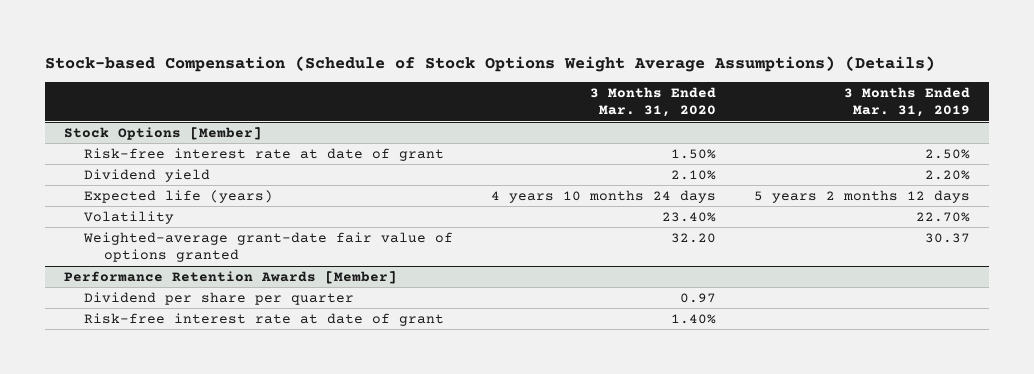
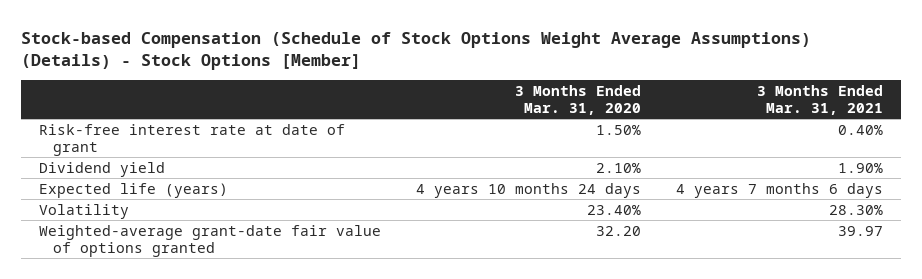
- Stock-based Compensation (Schedule of Stock Options Weight Average Assumptions) (Details)
+ Stock-based Compensation (Schedule of Stock Options Weight Average Assumptions) (Details) - Stock Options [Member]
- | 3 Months Ended Mar. 31, 2020 | 3 Months Ended Mar. 31, 2019
+ | 3 Months Ended Mar. 31, 2020 | 3 Months Ended Mar. 31, 2021
- Stock Options [Member]
- Performance Retention Awards [Member]
- Dividend per share per quarter | 0.97 |
- Risk-free interest rate at date of grant | 1.40% |

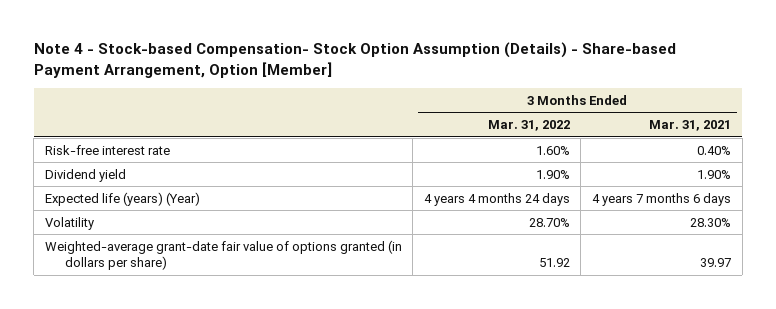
- Stock-based Compensation (Schedule of Stock Options Weight Average Assumptions) (Details) - Stock Options [Member]
+ Note 4 - Stock-based Compensation- Stock Option Assumption (Details) - Share-based Payment Arrangement, Option [Member]
- | 3 Months Ended Mar. 31, 2020 | 3 Months Ended Mar. 31, 2021
+ | 3 Months Ended Mar. 31, 2022 | 3 Months Ended Mar. 31, 2021
- Risk-free interest rate at date of grant | 1.50% | 0.40%
+ Risk-free interest rate | 1.60% | 0.40%
- Expected life (years) | 4 years 10 months 24 days | 4 years 7 months 6 days
+ Expected life (years) (Year) | 4 years 4 months 24 days | 4 years 7 months 6 days
- Weighted-average grant-date fair value of options granted | 32.20 | 39.97
+ Weighted-average grant-date fair value of options granted (in dollars per share) | 51.92 | 39.97

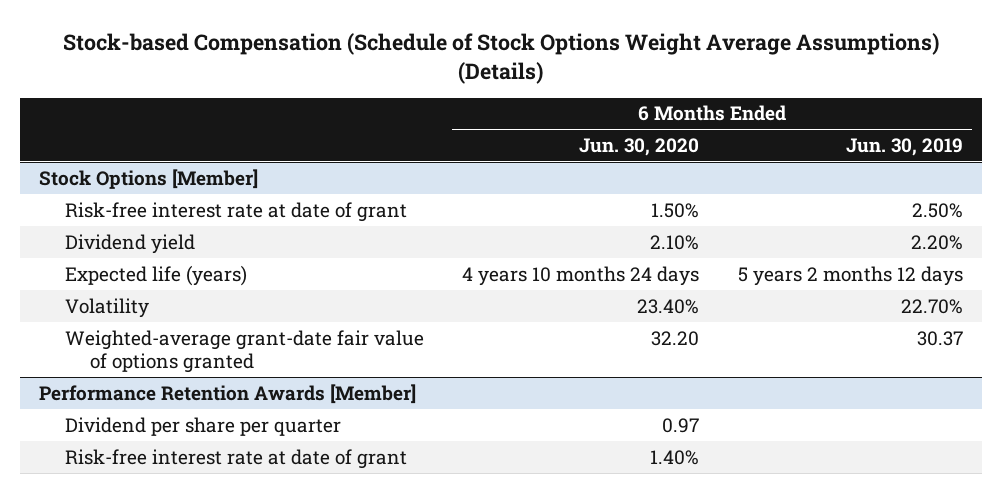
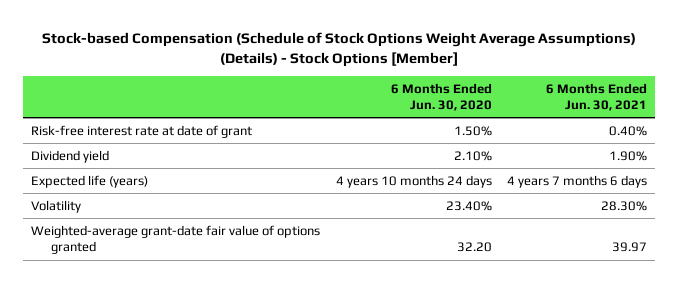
- Stock-based Compensation (Schedule of Stock Options Weight Average Assumptions) (Details)
+ Stock-based Compensation (Schedule of Stock Options Weight Average Assumptions) (Details) - Stock Options [Member]
- | 6 Months Ended Jun. 30, 2020 | 6 Months Ended Jun. 30, 2019
+ | 6 Months Ended Jun. 30, 2020 | 6 Months Ended Jun. 30, 2021
- Stock Options [Member]
- Performance Retention Awards [Member]
- Dividend per share per quarter | 0.97 |
- Risk-free interest rate at date of grant | 1.40% |

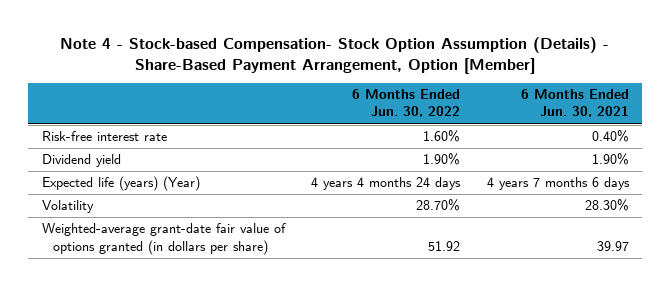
- Stock-based Compensation (Schedule of Stock Options Weight Average Assumptions) (Details) - Stock Options [Member]
+ Note 4 - Stock-based Compensation- Stock Option Assumption (Details) - Share-Based Payment Arrangement, Option [Member]
- | 6 Months Ended Jun. 30, 2020 | 6 Months Ended Jun. 30, 2021
+ | 6 Months Ended Jun. 30, 2022 | 6 Months Ended Jun. 30, 2021
- Risk-free interest rate at date of grant | 1.50% | 0.40%
+ Risk-free interest rate | 1.60% | 0.40%
- Expected life (years) | 4 years 10 months 24 days | 4 years 7 months 6 days
+ Expected life (years) (Year) | 4 years 4 months 24 days | 4 years 7 months 6 days
- Weighted-average grant-date fair value of options granted | 32.20 | 39.97
+ Weighted-average grant-date fair value of options granted (in dollars per share) | 51.92 | 39.97

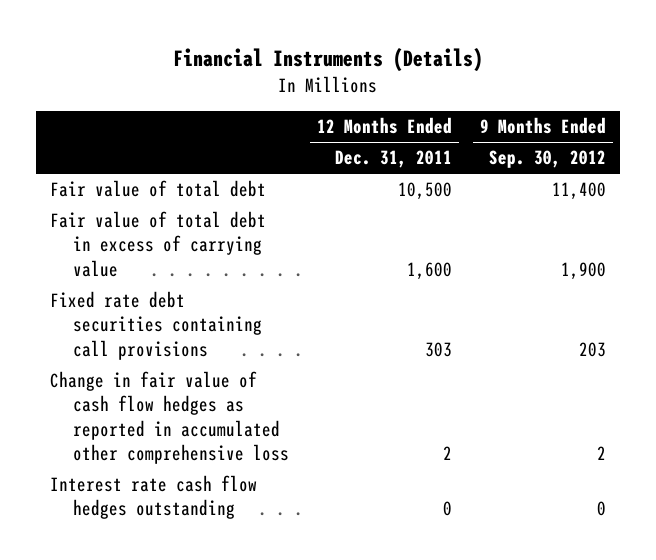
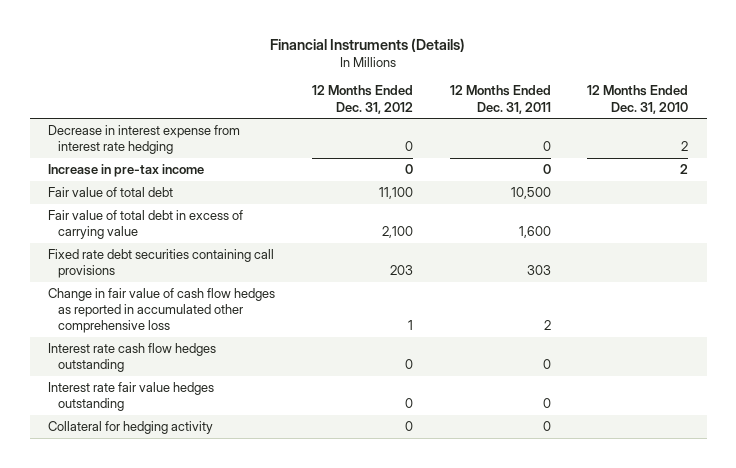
- | 12 Months Ended Dec. 31, 2011 | 9 Months Ended Sep. 30, 2012
+ | 12 Months Ended Dec. 31, 2012 | 12 Months Ended Dec. 31, 2011 | 12 Months Ended Dec. 31, 2010
+ Decrease in interest expense from interest rate hedging | 0 | 0 | 2
+ Increase in pre-tax income | 0 | 0 | 2
+ Interest rate fair value hedges outstanding | 0 | 0 |
+ Collateral for hedging activity | 0 | 0 |

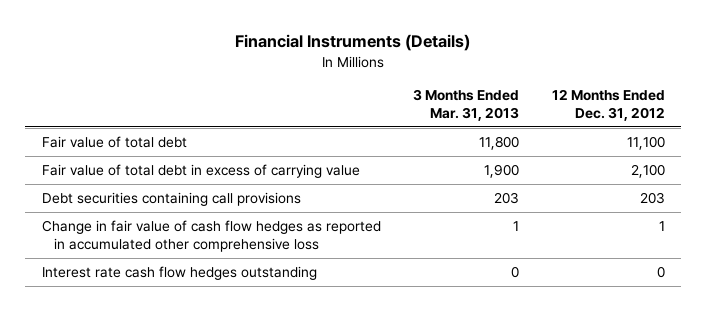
- | 12 Months Ended Dec. 31, 2012 | 12 Months Ended Dec. 31, 2011 | 12 Months Ended Dec. 31, 2010
+ | 3 Months Ended Mar. 31, 2013 | 12 Months Ended Dec. 31, 2012
- Decrease in interest expense from interest rate hedging | 0 | 0 | 2
- Increase in pre-tax income | 0 | 0 | 2
- Fixed rate debt securities containing call provisions | 203 | 303 |
+ Debt securities containing call provisions | 203 | 203
- Interest rate fair value hedges outstanding | 0 | 0 |
- Collateral for hedging activity | 0 | 0 |

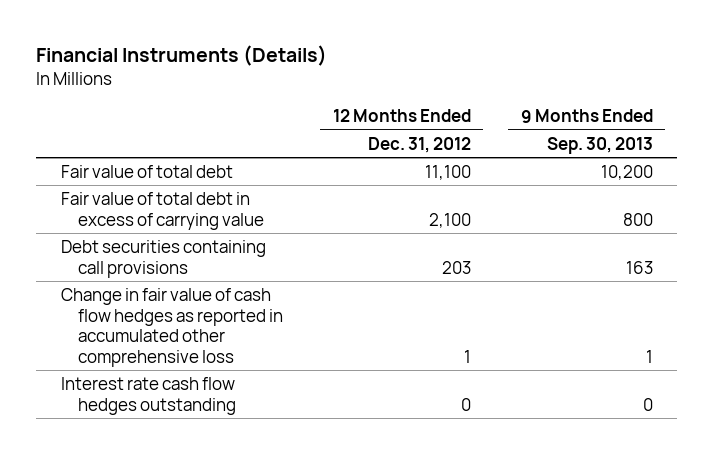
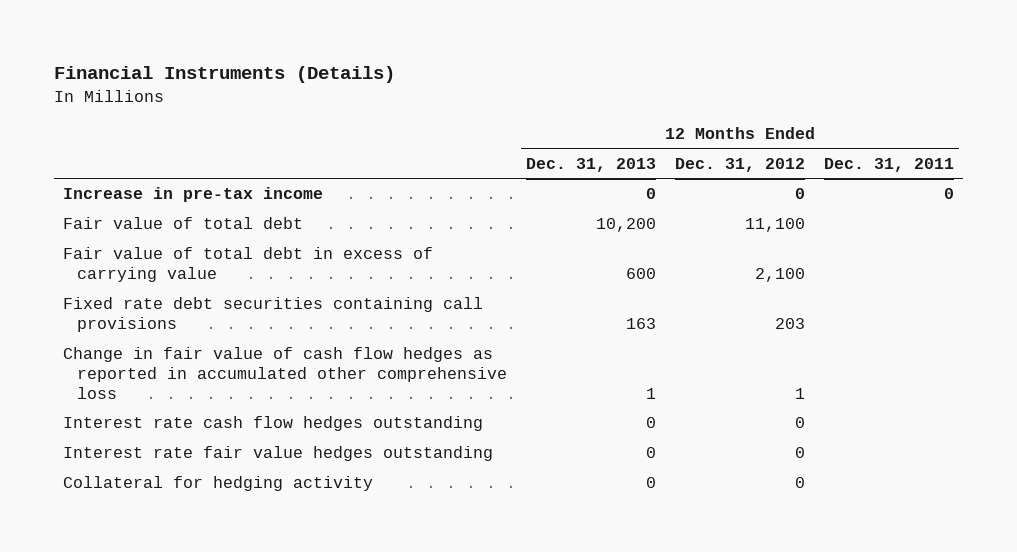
- | 12 Months Ended Dec. 31, 2012 | 9 Months Ended Sep. 30, 2013
+ | 12 Months Ended Dec. 31, 2013 | 12 Months Ended Dec. 31, 2012 | 12 Months Ended Dec. 31, 2011
+ Increase in pre-tax income | 0 | 0 | 0
- Debt securities containing call provisions | 203 | 163
+ Fixed rate debt securities containing call provisions | 163 | 203 |
+ Interest rate fair value hedges outstanding | 0 | 0 |
+ Collateral for hedging activity | 0 | 0 |

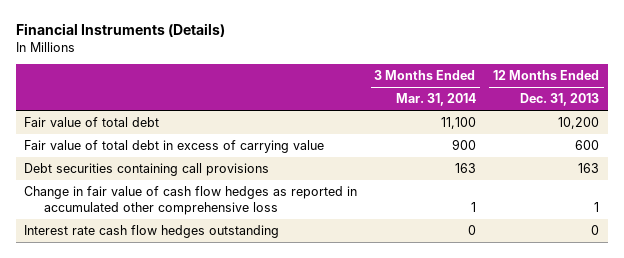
- | 12 Months Ended Dec. 31, 2013 | 12 Months Ended Dec. 31, 2012 | 12 Months Ended Dec. 31, 2011
+ | 3 Months Ended Mar. 31, 2014 | 12 Months Ended Dec. 31, 2013
- Increase in pre-tax income | 0 | 0 | 0
- Fixed rate debt securities containing call provisions | 163 | 203 |
+ Debt securities containing call provisions | 163 | 163
- Interest rate fair value hedges outstanding | 0 | 0 |
- Collateral for hedging activity | 0 | 0 |

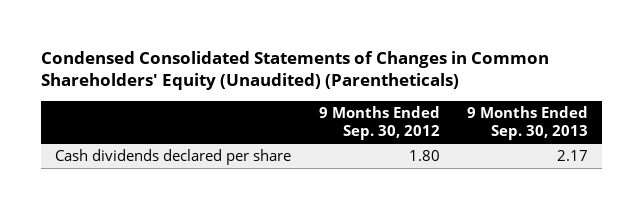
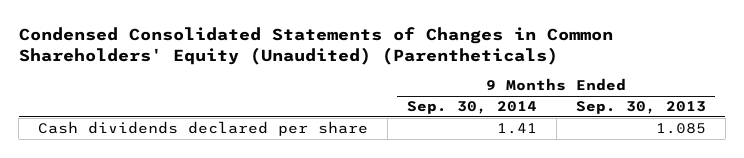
- | 9 Months Ended Sep. 30, 2012 | 9 Months Ended Sep. 30, 2013
+ | 9 Months Ended Sep. 30, 2014 | 9 Months Ended Sep. 30, 2013
- Cash dividends declared per share | 1.80 | 2.17
+ Cash dividends declared per share | 1.41 | 1.085

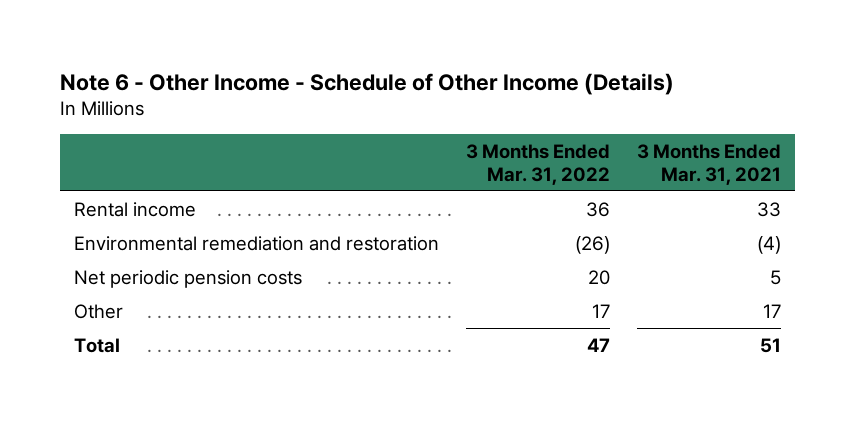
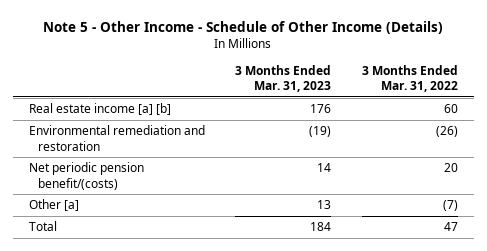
- Note 6 - Other Income - Schedule of Other Income (Details)
+ Note 5 - Other Income - Schedule of Other Income (Details)
- | 3 Months Ended Mar. 31, 2022 | 3 Months Ended Mar. 31, 2021
+ | 3 Months Ended Mar. 31, 2023 | 3 Months Ended Mar. 31, 2022
- Rental income | 36 | 33
+ Real estate income [a] [b] | 176 | 60
- Net periodic pension costs | 20 | 5
- Other | 17 | 17
+ Net periodic pension benefit/(costs) | 14 | 20
+ Other [a] | 13 | (7)

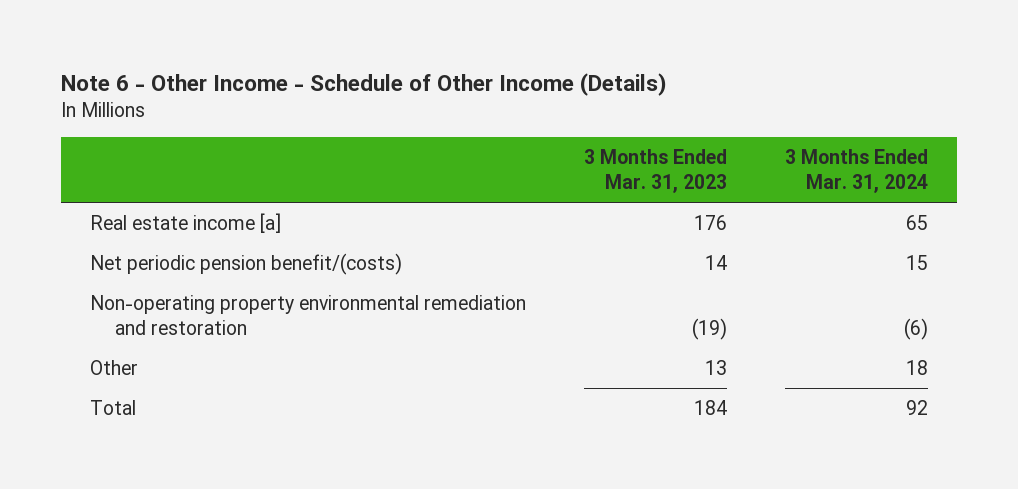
- Note 5 - Other Income - Schedule of Other Income (Details)
+ Note 6 - Other Income - Schedule of Other Income (Details)
- | 3 Months Ended Mar. 31, 2023 | 3 Months Ended Mar. 31, 2022
+ | 3 Months Ended Mar. 31, 2023 | 3 Months Ended Mar. 31, 2024
- Real estate income [a] [b] | 176 | 60
- Environmental remediation and restoration | (19) | (26)
+ Real estate income [a] | 176 | 65
- Other [a] | 13 | (7)
+ Non-operating property environmental remediation and restoration | (19) | (6)
+ Other | 13 | 18

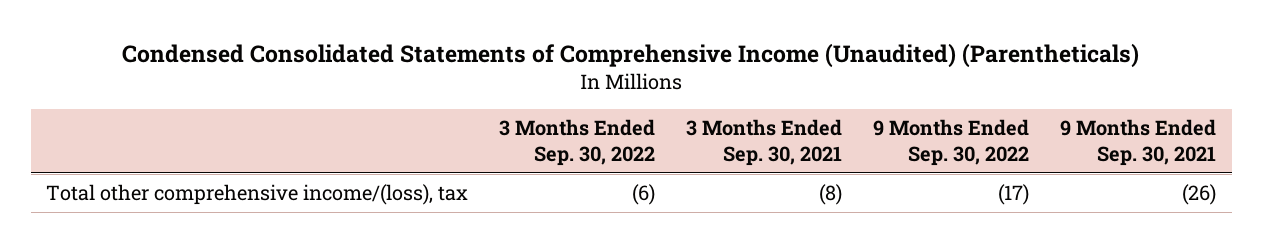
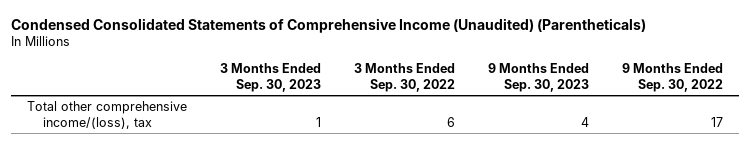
- | 3 Months Ended Sep. 30, 2022 | 3 Months Ended Sep. 30, 2021 | 9 Months Ended Sep. 30, 2022 | 9 Months Ended Sep. 30, 2021
+ | 3 Months Ended Sep. 30, 2023 | 3 Months Ended Sep. 30, 2022 | 9 Months Ended Sep. 30, 2023 | 9 Months Ended Sep. 30, 2022
- Total other comprehensive income/(loss), tax | (6) | (8) | (17) | (26)
+ Total other comprehensive income/(loss), tax | 1 | 6 | 4 | 17

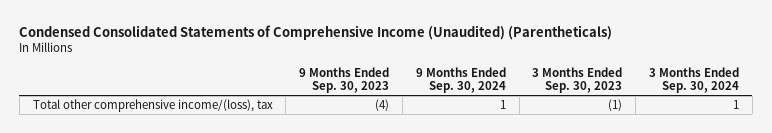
- | 3 Months Ended Sep. 30, 2023 | 3 Months Ended Sep. 30, 2022 | 9 Months Ended Sep. 30, 2023 | 9 Months Ended Sep. 30, 2022
+ | 9 Months Ended Sep. 30, 2023 | 9 Months Ended Sep. 30, 2024 | 3 Months Ended Sep. 30, 2023 | 3 Months Ended Sep. 30, 2024
- Total other comprehensive income/(loss), tax | 1 | 6 | 4 | 17
+ Total other comprehensive income/(loss), tax | (4) | 1 | (1) | 1

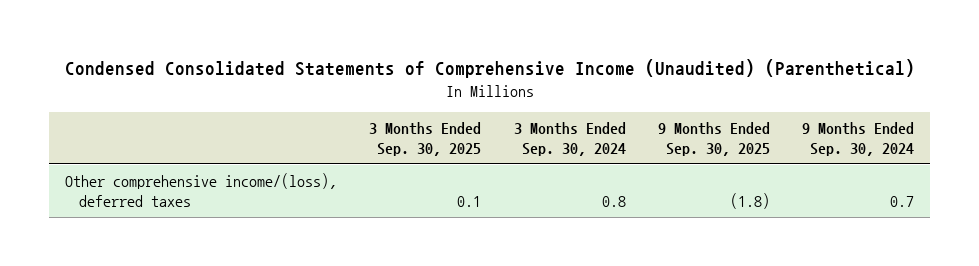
- Condensed Consolidated Statements of Comprehensive Income (Unaudited) (Parentheticals)
+ Condensed Consolidated Statements of Comprehensive Income (Unaudited) (Parenthetical)
- | 9 Months Ended Sep. 30, 2023 | 9 Months Ended Sep. 30, 2024 | 3 Months Ended Sep. 30, 2023 | 3 Months Ended Sep. 30, 2024
+ | 3 Months Ended Sep. 30, 2025 | 3 Months Ended Sep. 30, 2024 | 9 Months Ended Sep. 30, 2025 | 9 Months Ended Sep. 30, 2024
- Total other comprehensive income/(loss), tax | (4) | 1 | (1) | 1
+ Other comprehensive income/(loss), deferred taxes | 0.1 | 0.8 | (1.8) | 0.7

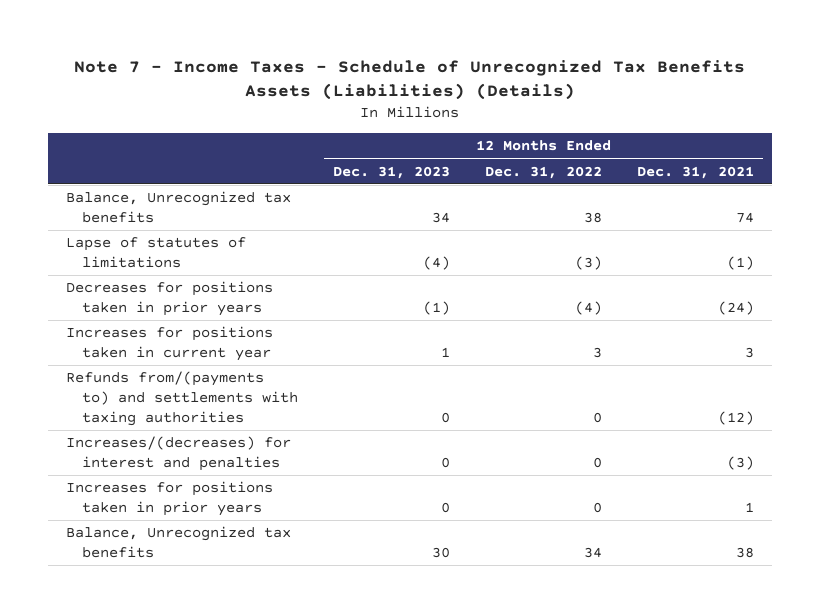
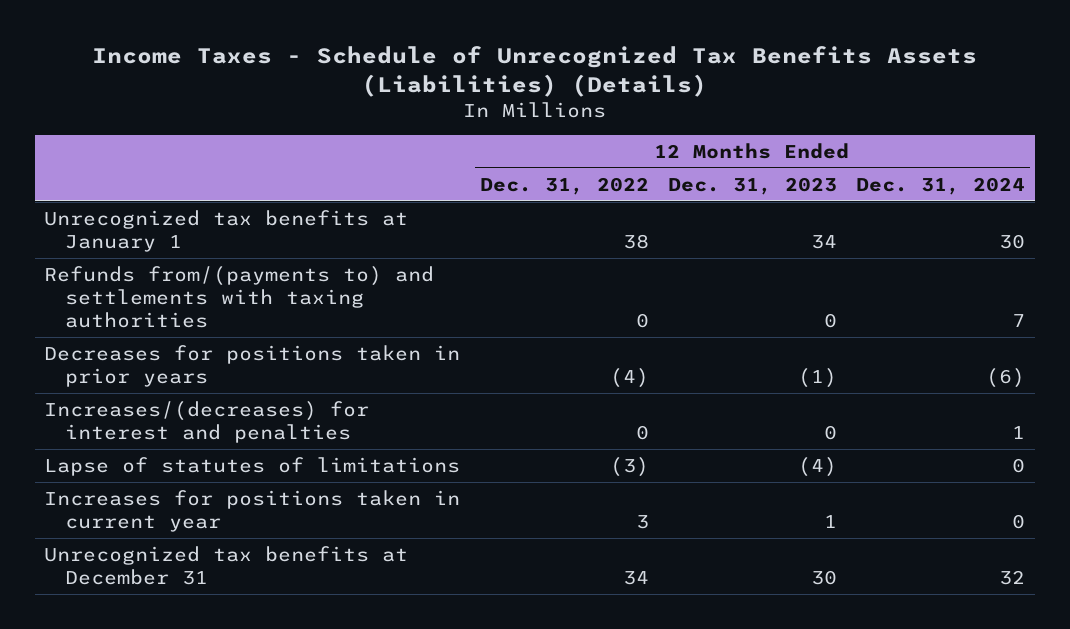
- Note 7 - Income Taxes - Schedule of Unrecognized Tax Benefits Assets (Liabilities) (Details)
+ Income Taxes - Schedule of Unrecognized Tax Benefits Assets (Liabilities) (Details)
- | 12 Months Ended Dec. 31, 2023 | 12 Months Ended Dec. 31, 2022 | 12 Months Ended Dec. 31, 2021
+ | 12 Months Ended Dec. 31, 2022 | 12 Months Ended Dec. 31, 2023 | 12 Months Ended Dec. 31, 2024
- Balance, Unrecognized tax benefits | 34 | 38 | 74
+ Unrecognized tax benefits at January 1 | 38 | 34 | 30
moved down: Decreases for positions taken in prior years | (4) | (1) | (6)
- Increases for positions taken in prior years | 0 | 0 | 1
- Balance, Unrecognized tax benefits | 30 | 34 | 38
moved down: Lapse of statutes of limitations | (3) | (4) | 0
moved down: Increases for positions taken in current year | 3 | 1 | 0
+ Unrecognized tax benefits at December 31 | 34 | 30 | 32

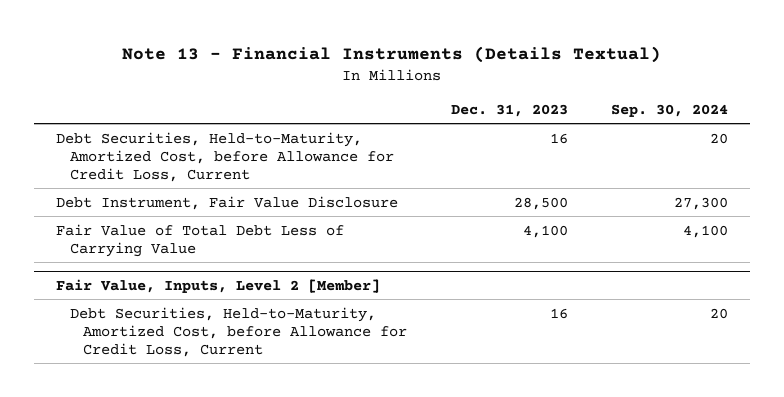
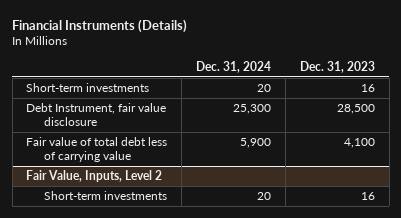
- Note 13 - Financial Instruments (Details Textual)
+ Financial Instruments (Details)
- | Dec. 31, 2023 | Sep. 30, 2024
+ | Dec. 31, 2024 | Dec. 31, 2023
- Debt Securities, Held-to-Maturity, Amortized Cost, before Allowance for Credit Loss, Current | 16 | 20
- Debt Instrument, Fair Value Disclosure | 28,500 | 27,300
- Fair Value of Total Debt Less of Carrying Value | 4,100 | 4,100
- Fair Value, Inputs, Level 2 [Member]
- Debt Securities, Held-to-Maturity, Amortized Cost, before Allowance for Credit Loss, Current | 16 | 20
+ Short-term investments | 20 | 16
+ Debt Instrument, fair value disclosure | 25,300 | 28,500
+ Fair value of total debt less of carrying value | 5,900 | 4,100
+ Fair Value, Inputs, Level 2
+ Short-term investments | 20 | 16

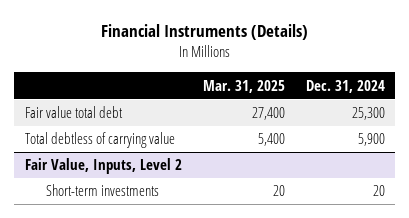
- | Dec. 31, 2024 | Dec. 31, 2023
+ | Mar. 31, 2025 | Dec. 31, 2024
- Short-term investments | 20 | 16
- Debt Instrument, fair value disclosure | 25,300 | 28,500
- Fair value of total debt less of carrying value | 5,900 | 4,100
+ Fair value total debt | 27,400 | 25,300
+ Total debtless of carrying value | 5,400 | 5,900

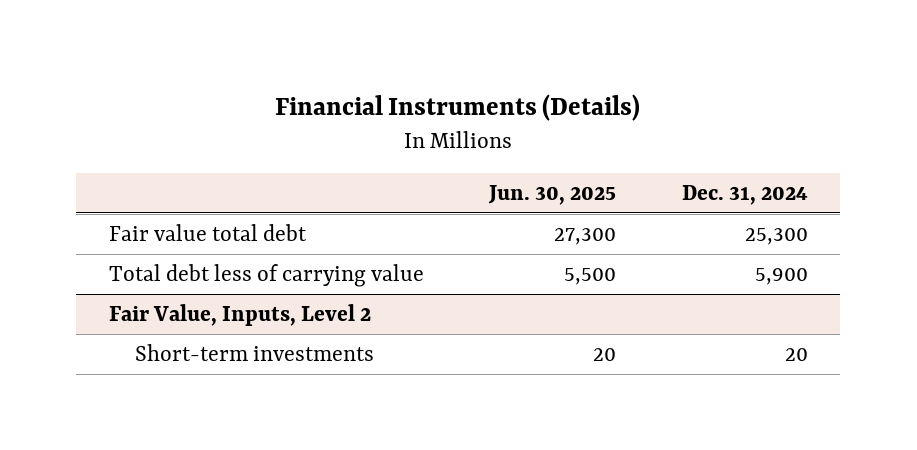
- | Mar. 31, 2025 | Dec. 31, 2024
+ | Jun. 30, 2025 | Dec. 31, 2024
- Total debtless of carrying value | 5,400 | 5,900
+ Total debt less of carrying value | 5,500 | 5,900

